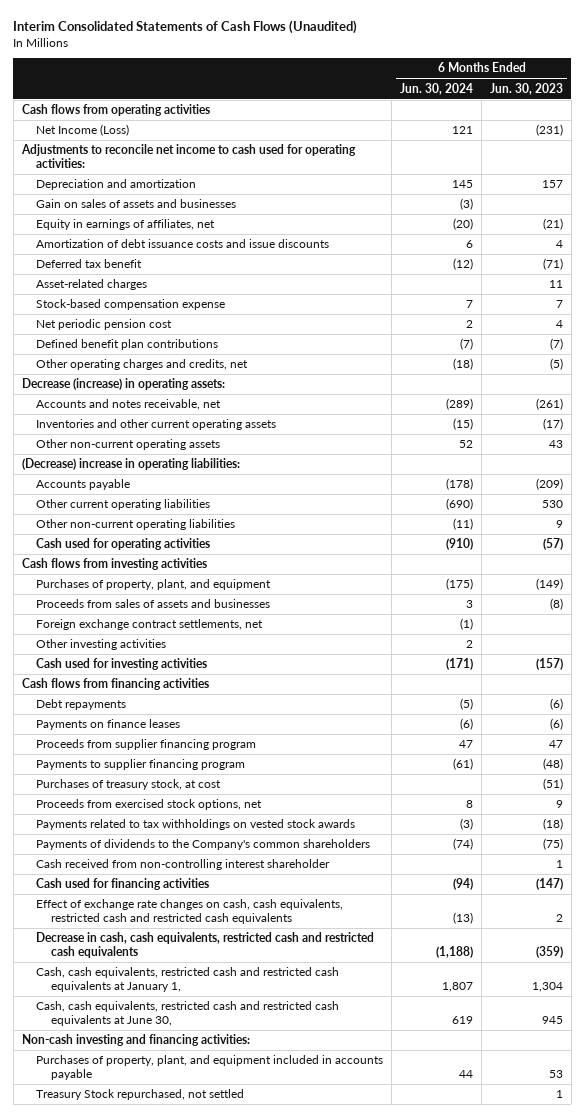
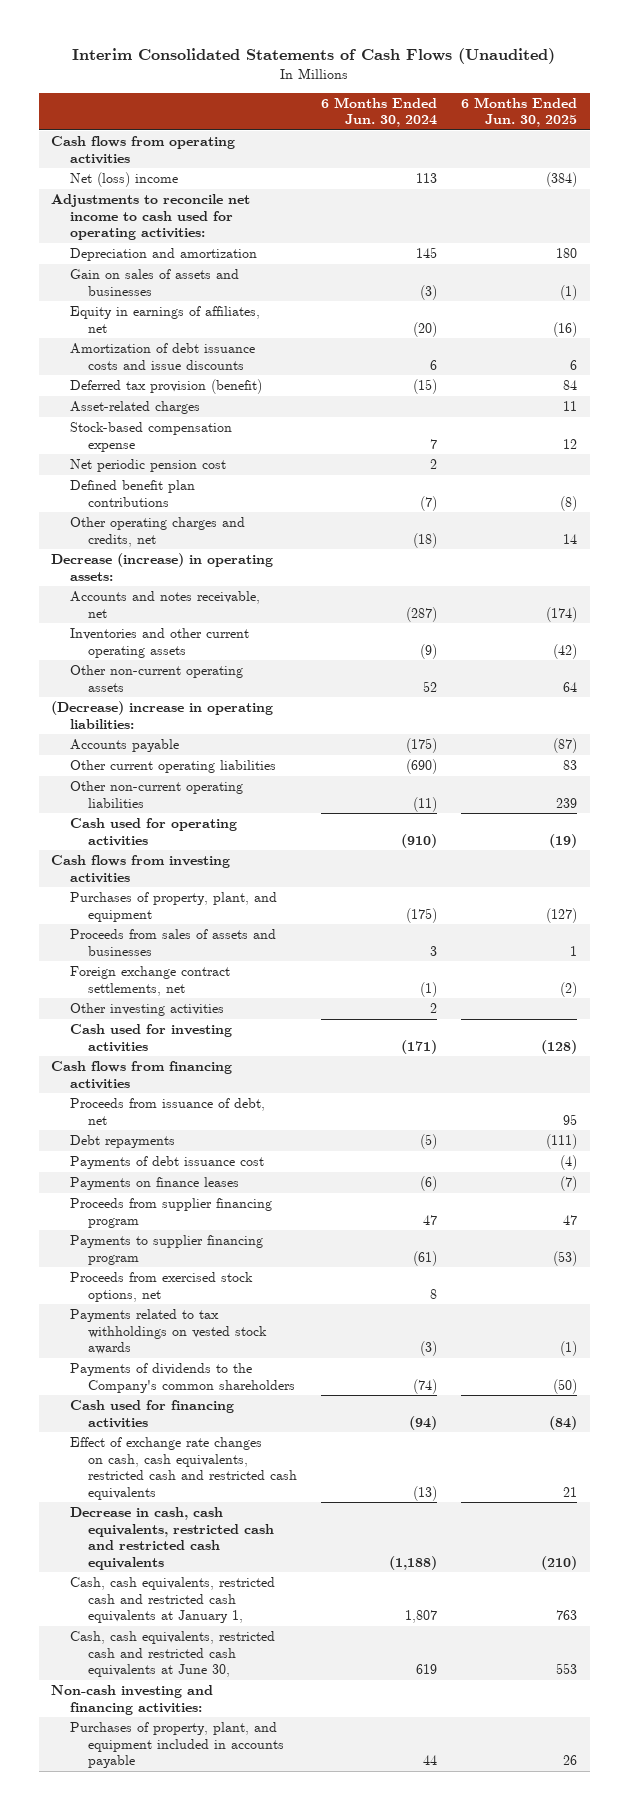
- | 6 Months Ended Jun. 30, 2024 | 6 Months Ended Jun. 30, 2023
+ | 6 Months Ended Jun. 30, 2024 | 6 Months Ended Jun. 30, 2025
- Net Income (Loss) | 121 | (231)
+ Net (loss) income | 113 | (384)
- Deferred tax benefit | (12) | (71)
+ Deferred tax provision (benefit) | (15) | 84
- Accounts and notes receivable, net | (289) | (261)
- Inventories and other current operating assets | (15) | (17)
+ Accounts and notes receivable, net | (287) | (174)
+ Inventories and other current operating assets | (9) | (42)
- Accounts payable | (178) | (209)
+ Accounts payable | (175) | (87)
+ Proceeds from issuance of debt, net | | 95
+ Payments of debt issuance cost | | (4)
- Purchases of treasury stock, at cost | | (51)
- Cash received from non-controlling interest shareholder | | 1
- Treasury Stock repurchased, not settled | | 1

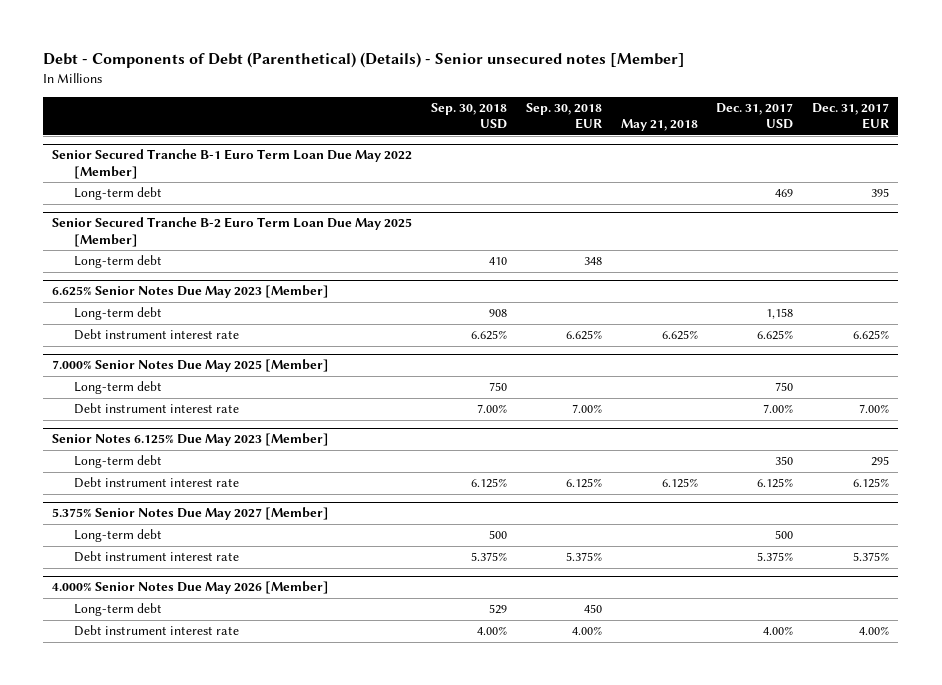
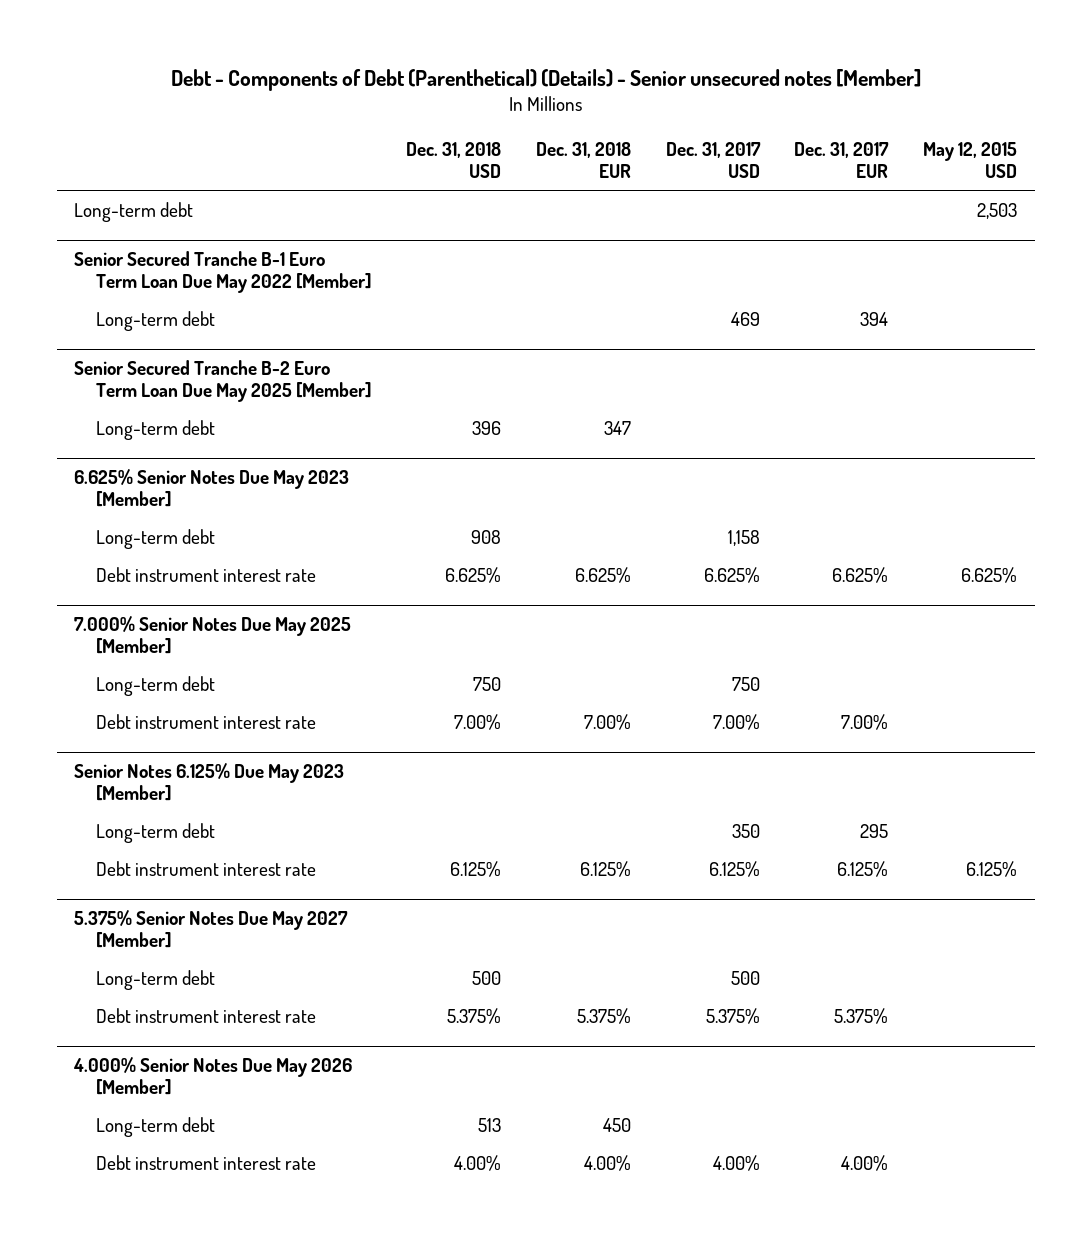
- | Sep. 30, 2018 USD | Sep. 30, 2018 EUR | May 21, 2018 | Dec. 31, 2017 USD | Dec. 31, 2017 EUR
+ | Dec. 31, 2018 USD | Dec. 31, 2018 EUR | Dec. 31, 2017 USD | Dec. 31, 2017 EUR | May 12, 2015 USD
+ Long-term debt | | | | | 2,503
@ Senior Secured Tranche B-1 Euro Term Loan Due May 2022 [Member]
- Long-term debt | | | | 469 | 395
+ Long-term debt | | | 469 | 394 |

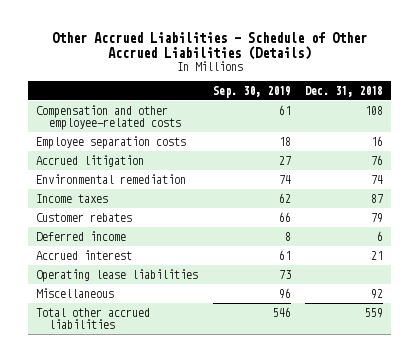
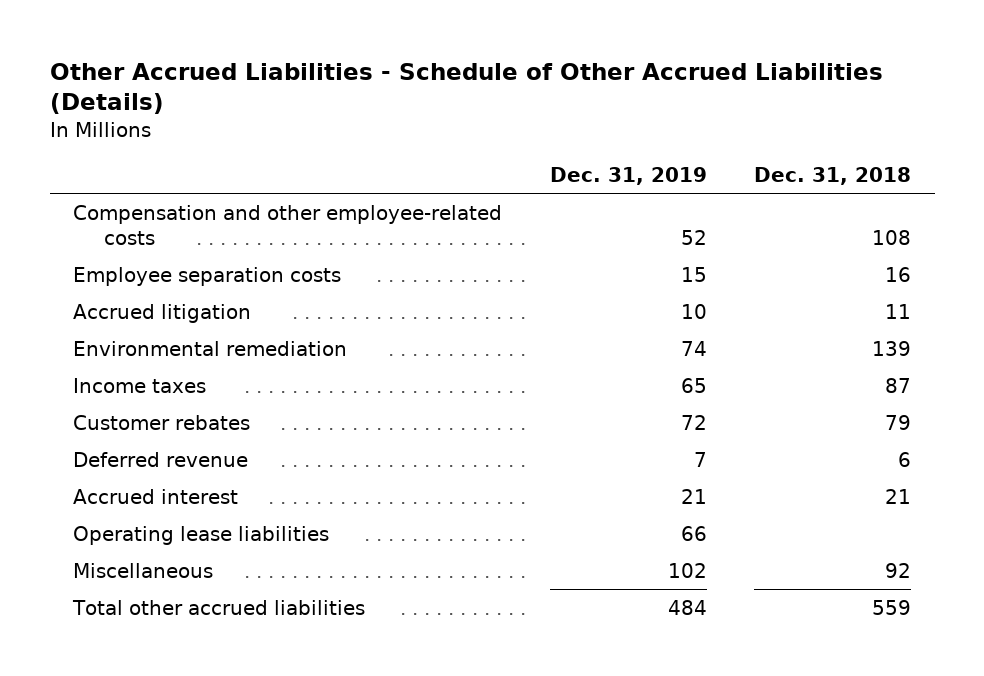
- | Sep. 30, 2019 | Dec. 31, 2018
+ | Dec. 31, 2019 | Dec. 31, 2018
- Accrued litigation | 27 | 76
- Environmental remediation | 74 | 74
+ Accrued litigation | 10 | 11
+ Environmental remediation | 74 | 139
- Deferred income | 8 | 6
+ Deferred revenue | 7 | 6

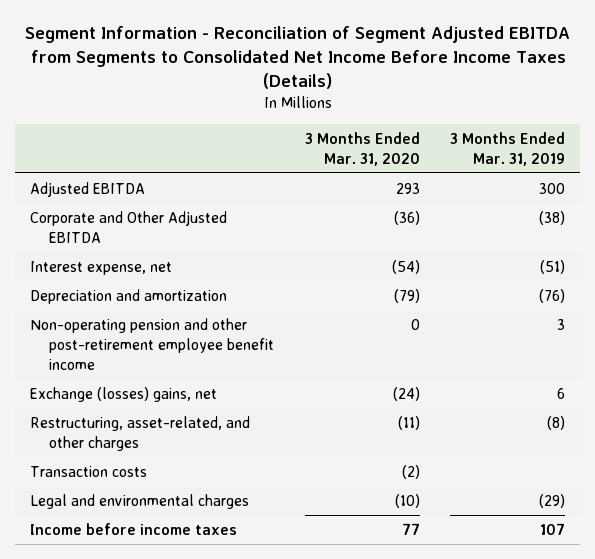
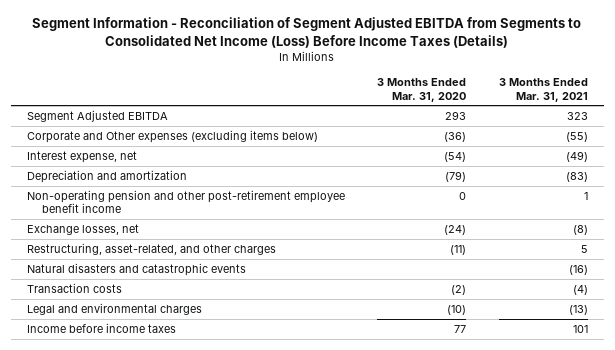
- Segment Information - Reconciliation of Segment Adjusted EBITDA from Segments to Consolidated Net Income Before Income Taxes (Details)
+ Segment Information - Reconciliation of Segment Adjusted EBITDA from Segments to Consolidated Net Income (Loss) Before Income Taxes (Details)
- | 3 Months Ended Mar. 31, 2020 | 3 Months Ended Mar. 31, 2019
+ | 3 Months Ended Mar. 31, 2020 | 3 Months Ended Mar. 31, 2021
- Adjusted EBITDA | 293 | 300
- Corporate and Other Adjusted EBITDA | (36) | (38)
+ Segment Adjusted EBITDA | 293 | 323
+ Corporate and Other expenses (excluding items below) | (36) | (55)
- Exchange (losses) gains, net | (24) | 6
+ Exchange losses, net | (24) | (8)
+ Natural disasters and catastrophic events | | (16)

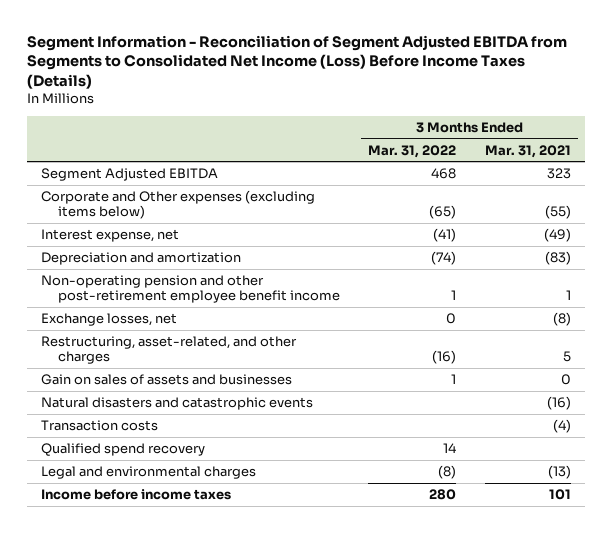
- | 3 Months Ended Mar. 31, 2020 | 3 Months Ended Mar. 31, 2021
+ | 3 Months Ended Mar. 31, 2022 | 3 Months Ended Mar. 31, 2021
+ Gain on sales of assets and businesses | 1 | 0
+ Qualified spend recovery | 14 |

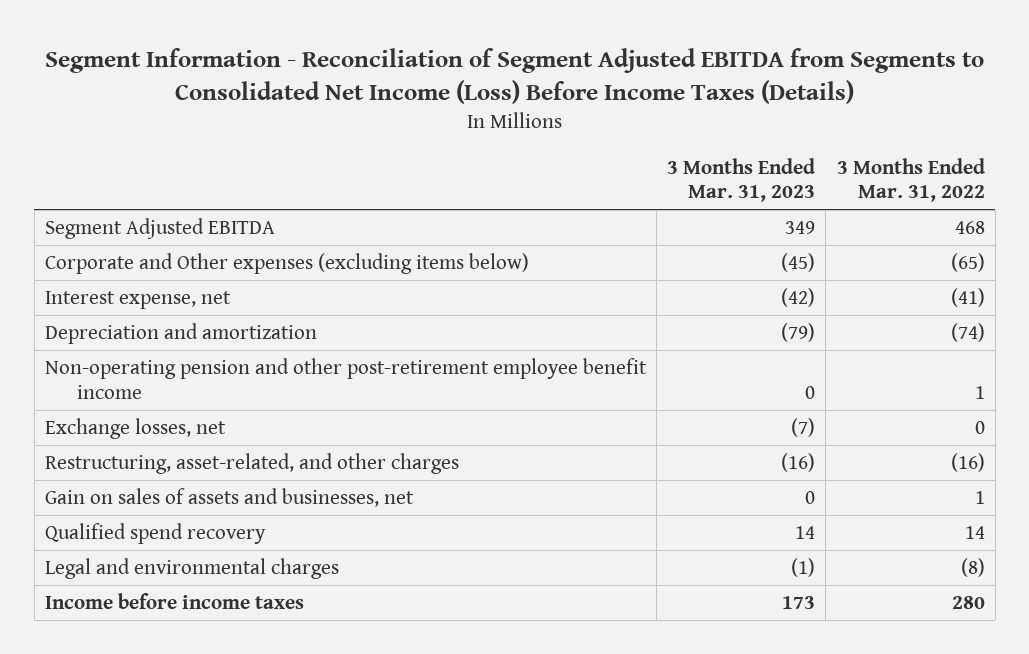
- | 3 Months Ended Mar. 31, 2022 | 3 Months Ended Mar. 31, 2021
+ | 3 Months Ended Mar. 31, 2023 | 3 Months Ended Mar. 31, 2022
- Gain on sales of assets and businesses | 1 | 0
- Natural disasters and catastrophic events | | (16)
- Transaction costs | | (4)
+ Gain on sales of assets and businesses, net | 0 | 1

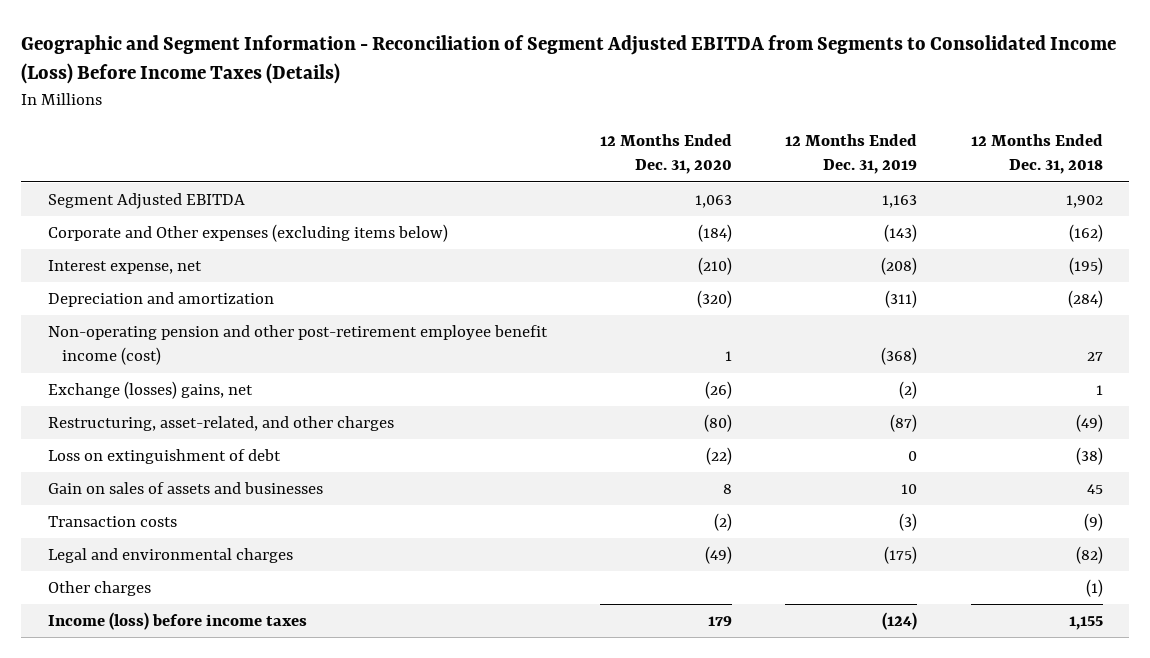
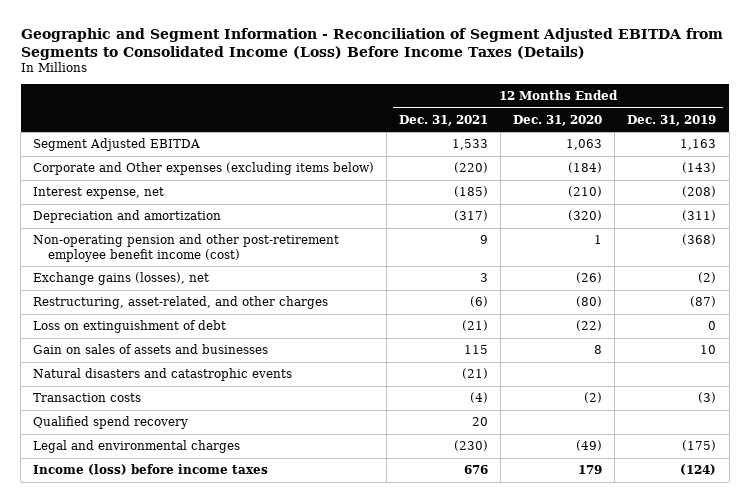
- | 12 Months Ended Dec. 31, 2020 | 12 Months Ended Dec. 31, 2019 | 12 Months Ended Dec. 31, 2018
+ | 12 Months Ended Dec. 31, 2021 | 12 Months Ended Dec. 31, 2020 | 12 Months Ended Dec. 31, 2019
- Exchange (losses) gains, net | (26) | (2) | 1
+ Exchange gains (losses), net | 3 | (26) | (2)
+ Natural disasters and catastrophic events | (21) | |
+ Qualified spend recovery | 20 | |
- Other charges | | | (1)

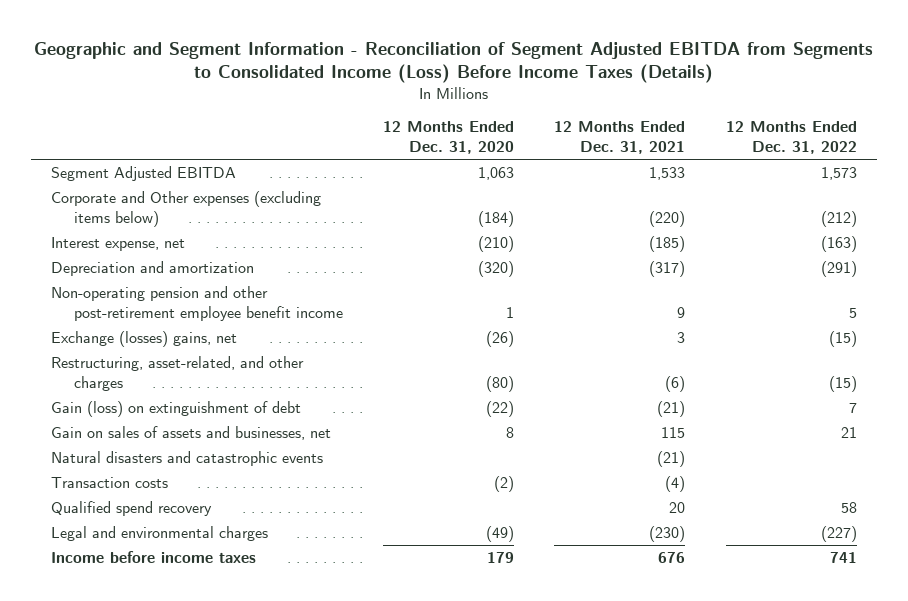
- | 12 Months Ended Dec. 31, 2021 | 12 Months Ended Dec. 31, 2020 | 12 Months Ended Dec. 31, 2019
+ | 12 Months Ended Dec. 31, 2020 | 12 Months Ended Dec. 31, 2021 | 12 Months Ended Dec. 31, 2022
- Non-operating pension and other post-retirement employee benefit income (cost) | 9 | 1 | (368)
- Exchange gains (losses), net | 3 | (26) | (2)
+ Non-operating pension and other post-retirement employee benefit income | 1 | 9 | 5
+ Exchange (losses) gains, net | (26) | 3 | (15)
- Loss on extinguishment of debt | (21) | (22) | 0
- Gain on sales of assets and businesses | 115 | 8 | 10
+ Gain (loss) on extinguishment of debt | (22) | (21) | 7
+ Gain on sales of assets and businesses, net | 8 | 115 | 21
- Income (loss) before income taxes | 676 | 179 | (124)
+ Income before income taxes | 179 | 676 | 741

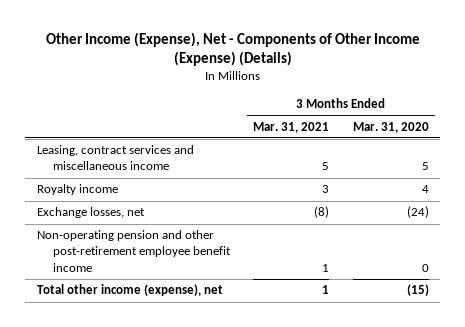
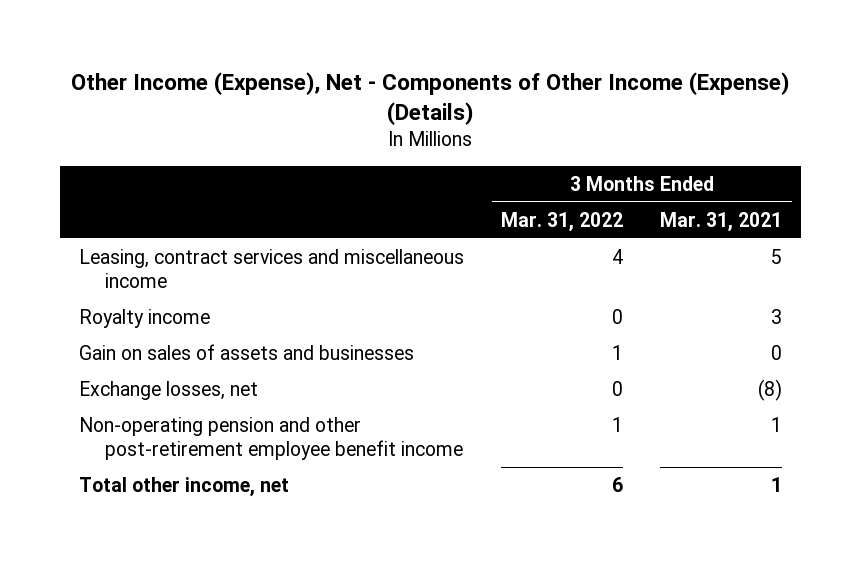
- | 3 Months Ended Mar. 31, 2021 | 3 Months Ended Mar. 31, 2020
+ | 3 Months Ended Mar. 31, 2022 | 3 Months Ended Mar. 31, 2021
+ Gain on sales of assets and businesses | 1 | 0
- Total other income (expense), net | 1 | (15)
+ Total other income, net | 6 | 1

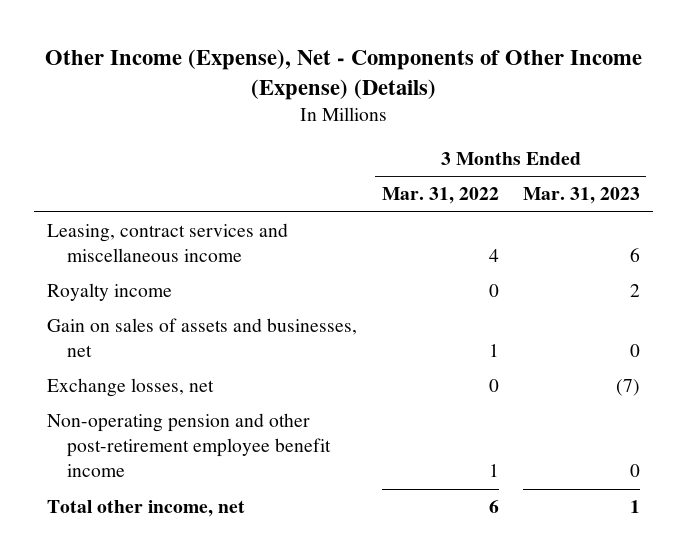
- | 3 Months Ended Mar. 31, 2022 | 3 Months Ended Mar. 31, 2021
+ | 3 Months Ended Mar. 31, 2022 | 3 Months Ended Mar. 31, 2023
- Gain on sales of assets and businesses | 1 | 0
+ Gain on sales of assets and businesses, net | 1 | 0

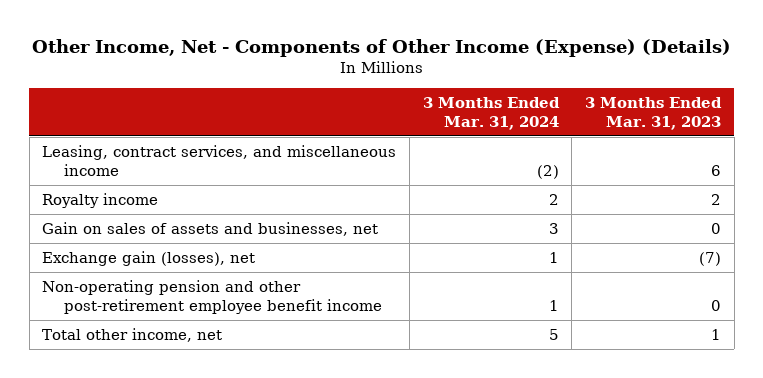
- Other Income (Expense), Net - Components of Other Income (Expense) (Details)
+ Other Income, Net - Components of Other Income (Expense) (Details)
- | 3 Months Ended Mar. 31, 2022 | 3 Months Ended Mar. 31, 2023
+ | 3 Months Ended Mar. 31, 2024 | 3 Months Ended Mar. 31, 2023
- Leasing, contract services and miscellaneous income | 4 | 6
+ Leasing, contract services, and miscellaneous income | (2) | 6
- Exchange losses, net | 0 | (7)
+ Exchange gain (losses), net | 1 | (7)

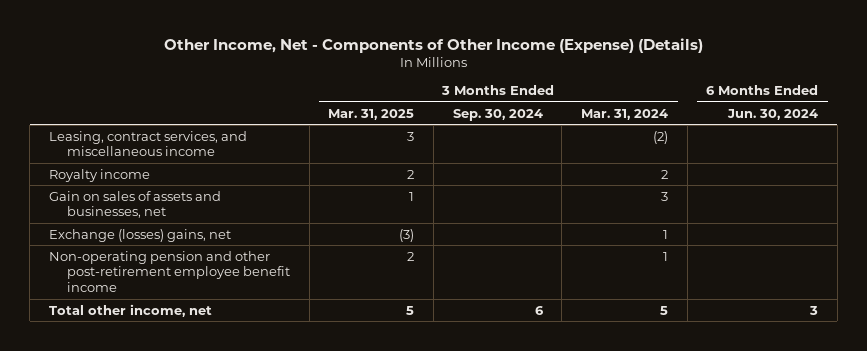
- | 3 Months Ended Mar. 31, 2024 | 3 Months Ended Mar. 31, 2023
+ | 3 Months Ended Mar. 31, 2025 | 3 Months Ended Sep. 30, 2024 | 3 Months Ended Mar. 31, 2024 | 6 Months Ended Jun. 30, 2024
- Exchange gain (losses), net | 1 | (7)
+ Exchange (losses) gains, net | (3) | | 1 |

